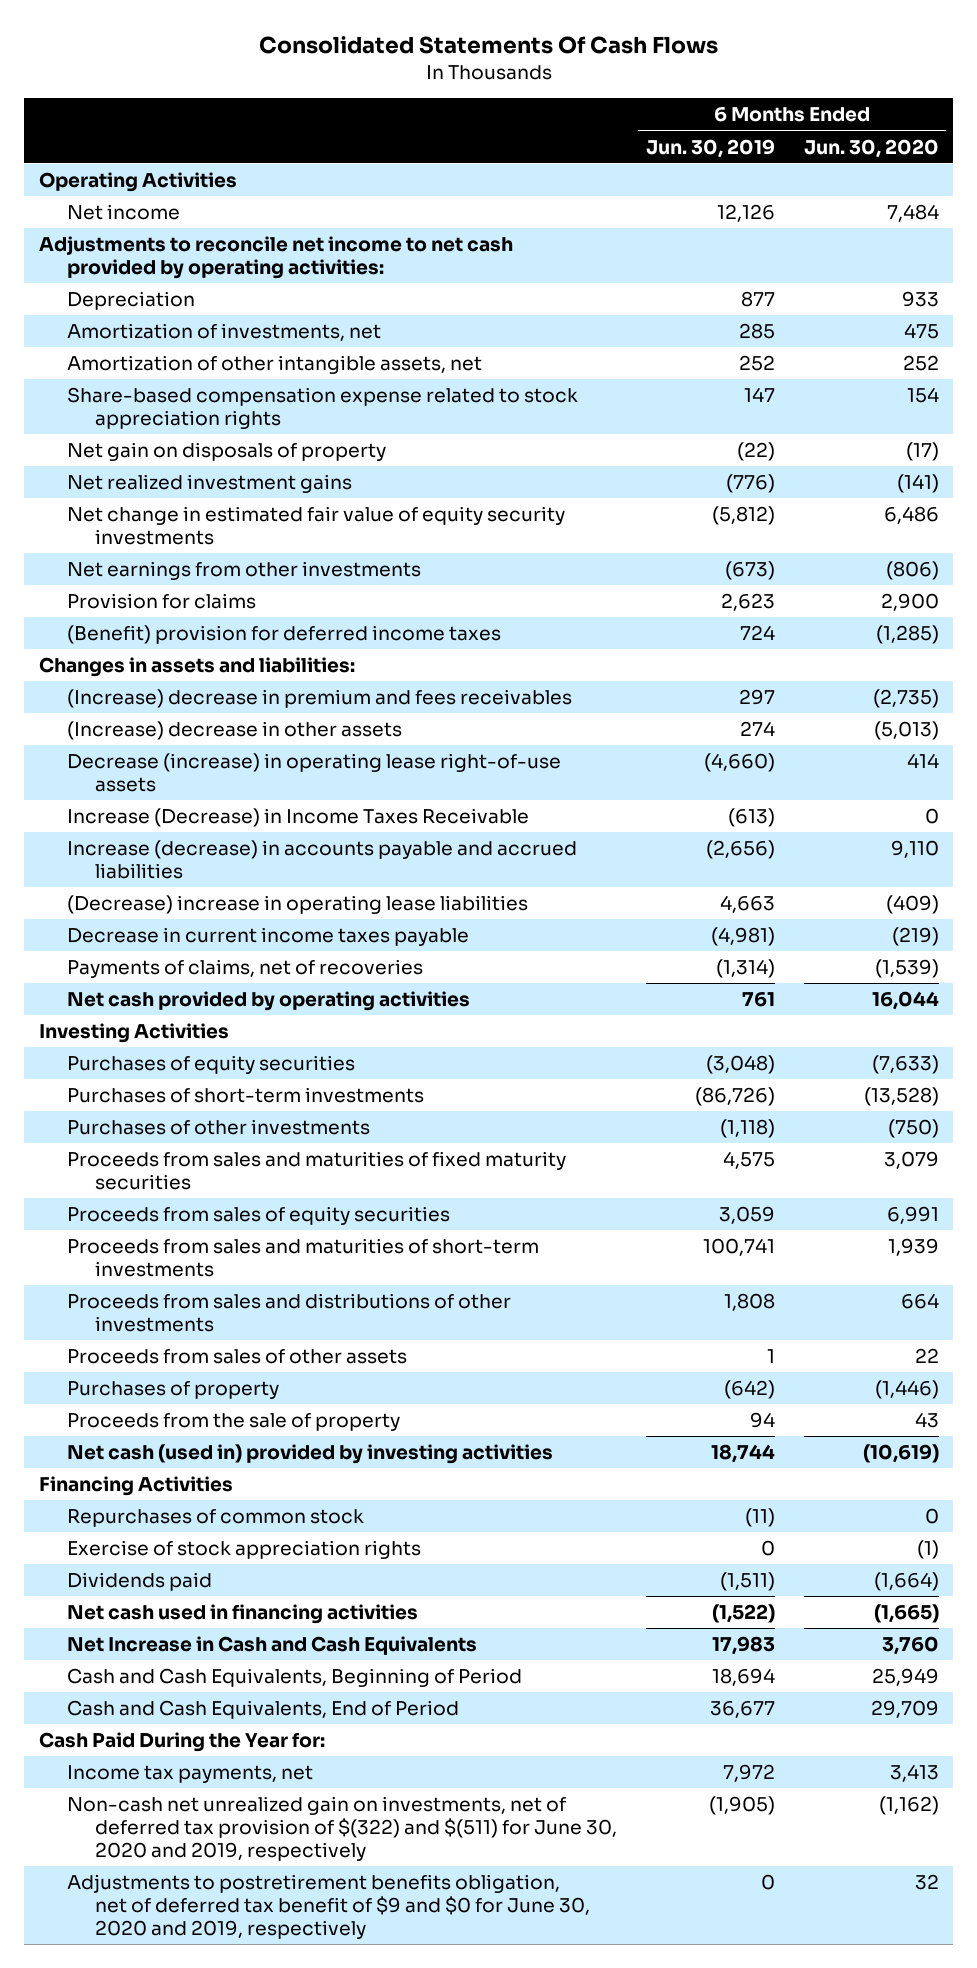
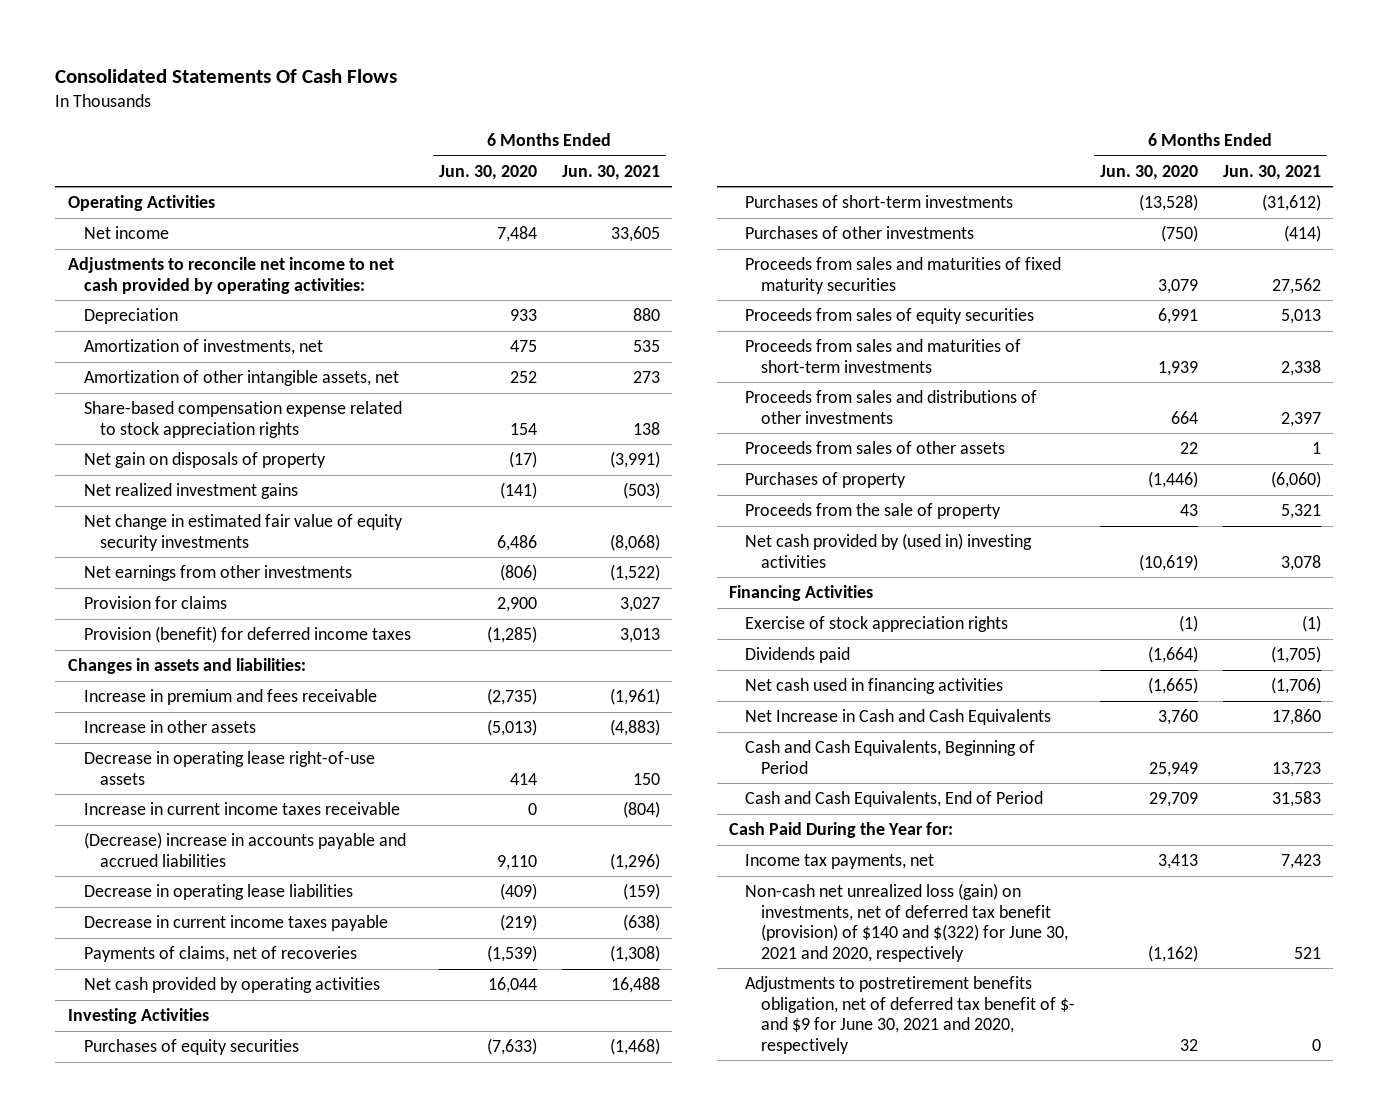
- | 6 Months Ended Jun. 30, 2019 | 6 Months Ended Jun. 30, 2020
+ | 6 Months Ended Jun. 30, 2020 | 6 Months Ended Jun. 30, 2021
- (Benefit) provision for deferred income taxes | 724 | (1,285)
+ Provision (benefit) for deferred income taxes | (1,285) | 3,013
- (Increase) decrease in premium and fees receivables | 297 | (2,735)
- (Increase) decrease in other assets | 274 | (5,013)
- Decrease (increase) in operating lease right-of-use assets | (4,660) | 414
- Increase (Decrease) in Income Taxes Receivable | (613) | 0
- Increase (decrease) in accounts payable and accrued liabilities | (2,656) | 9,110
- (Decrease) increase in operating lease liabilities | 4,663 | (409)
+ Increase in premium and fees receivable | (2,735) | (1,961)
+ Increase in other assets | (5,013) | (4,883)
+ Decrease in operating lease right-of-use assets | 414 | 150
+ Increase in current income taxes receivable | 0 | (804)
+ (Decrease) increase in accounts payable and accrued liabilities | 9,110 | (1,296)
+ Decrease in operating lease liabilities | (409) | (159)
- Net cash (used in) provided by investing activities | 18,744 | (10,619)
+ Net cash provided by (used in) investing activities | (10,619) | 3,078
- Repurchases of common stock | (11) | 0
- Non-cash net unrealized gain on investments, net of deferred tax provision of $(322) and $(511) for June 30, 2020 and 2019, respectively | (1,905) | (1,162)
- Adjustments to postretirement benefits obligation, net of deferred tax benefit of $9 and $0 for June 30, 2020 and 2019, respectively | 0 | 32
+ Non-cash net unrealized loss (gain) on investments, net of deferred tax benefit (provision) of $140 and $(322) for June 30, 2021 and 2020, respectively | (1,162) | 521
+ Adjustments to postretirement benefits obligation, net of deferred tax benefit of $- and $9 for June 30, 2021 and 2020, respectively | 32 | 0

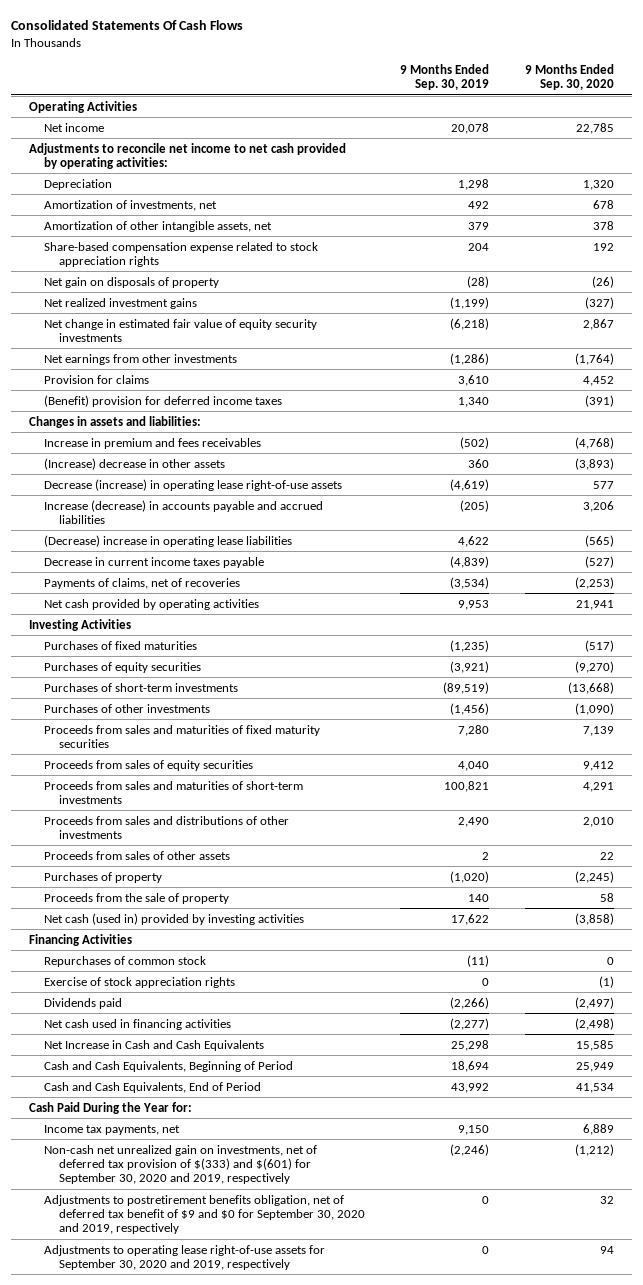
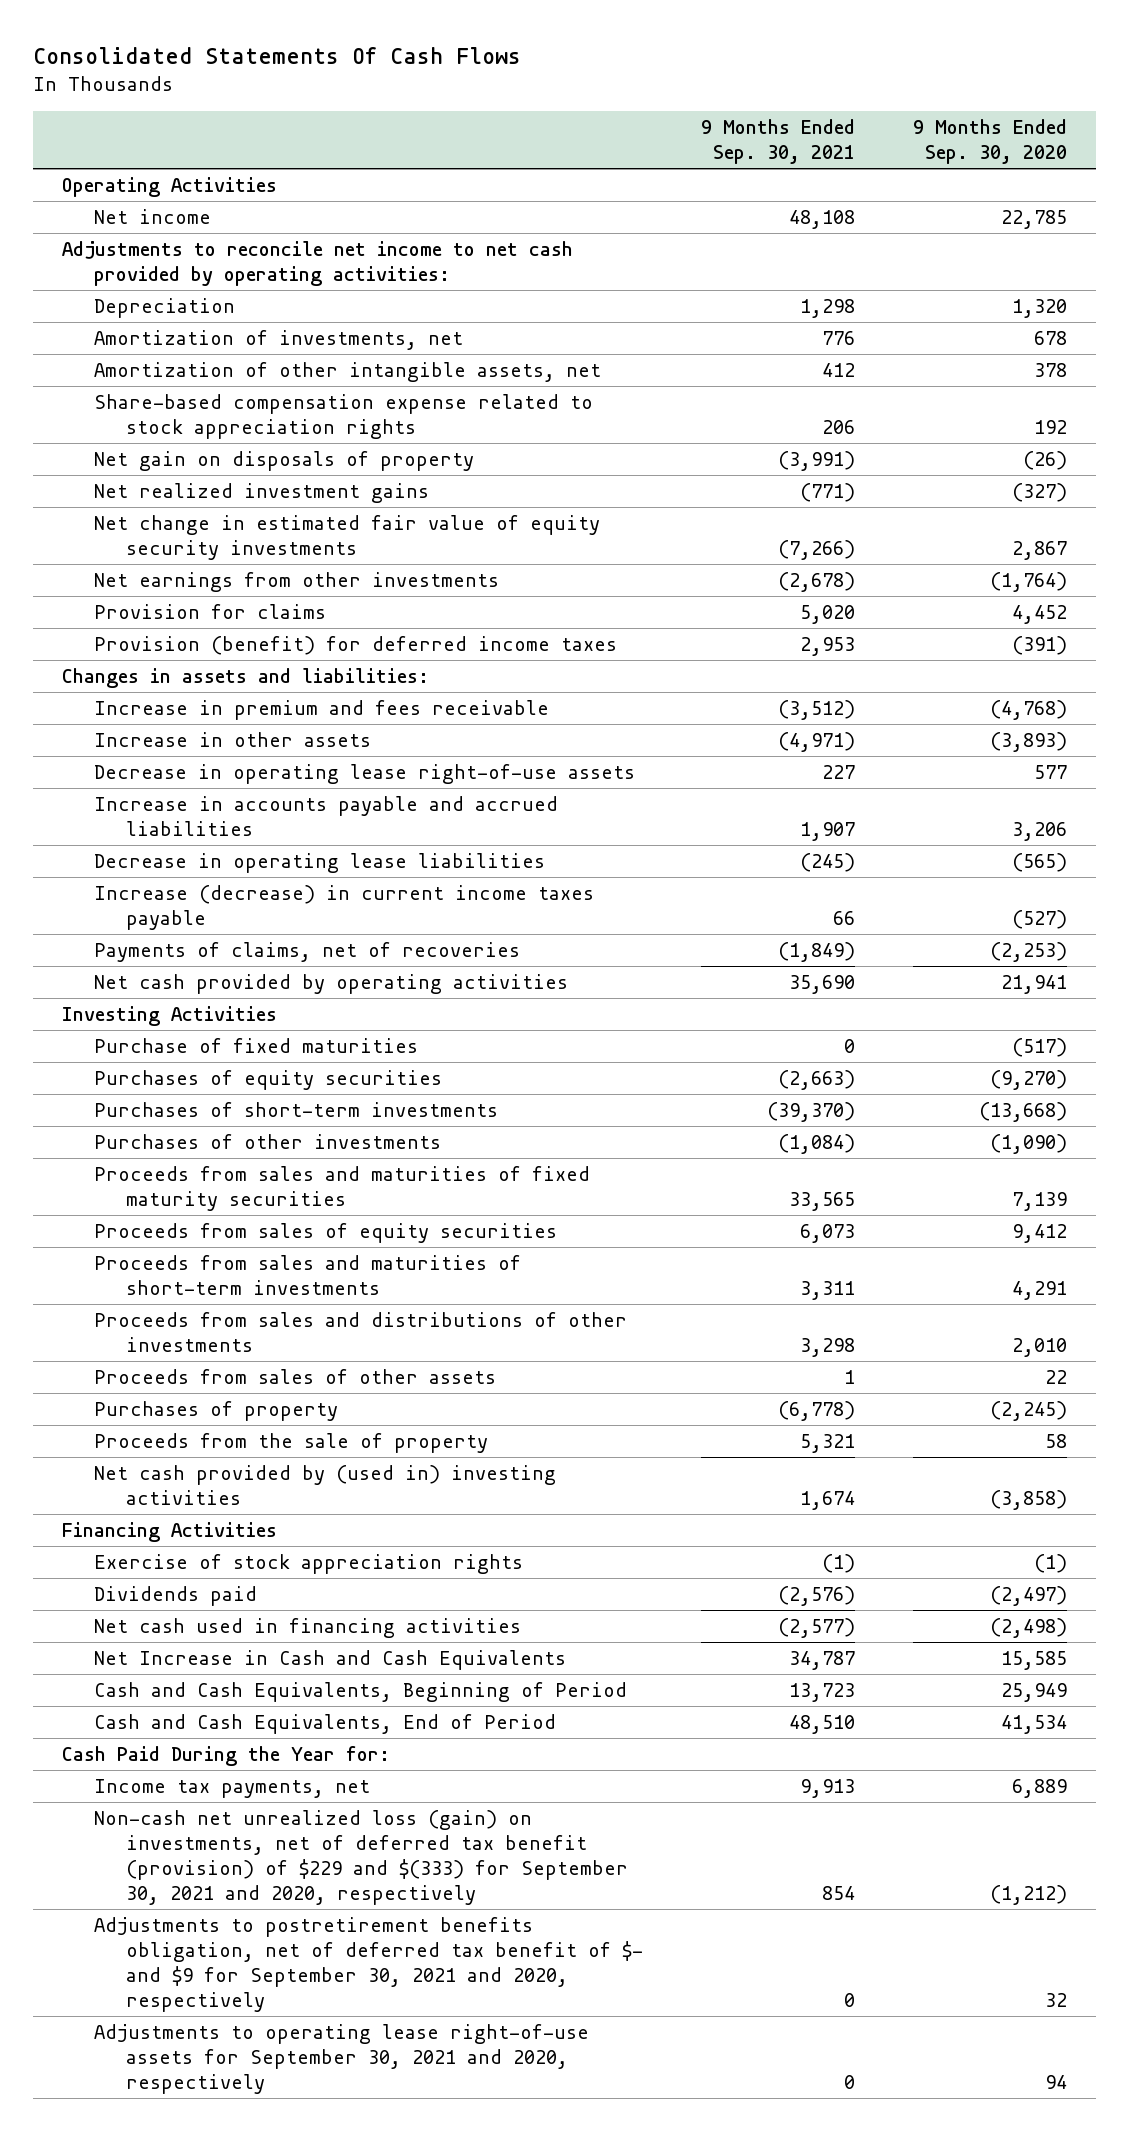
- | 9 Months Ended Sep. 30, 2019 | 9 Months Ended Sep. 30, 2020
+ | 9 Months Ended Sep. 30, 2021 | 9 Months Ended Sep. 30, 2020
- (Benefit) provision for deferred income taxes | 1,340 | (391)
+ Provision (benefit) for deferred income taxes | 2,953 | (391)
- Increase in premium and fees receivables | (502) | (4,768)
- (Increase) decrease in other assets | 360 | (3,893)
- Decrease (increase) in operating lease right-of-use assets | (4,619) | 577
- Increase (decrease) in accounts payable and accrued liabilities | (205) | 3,206
- (Decrease) increase in operating lease liabilities | 4,622 | (565)
- Decrease in current income taxes payable | (4,839) | (527)
+ Increase in premium and fees receivable | (3,512) | (4,768)
+ Increase in other assets | (4,971) | (3,893)
+ Decrease in operating lease right-of-use assets | 227 | 577
+ Increase in accounts payable and accrued liabilities | 1,907 | 3,206
+ Decrease in operating lease liabilities | (245) | (565)
+ Increase (decrease) in current income taxes payable | 66 | (527)
- Purchases of fixed maturities | (1,235) | (517)
+ Purchase of fixed maturities | 0 | (517)
- Net cash (used in) provided by investing activities | 17,622 | (3,858)
+ Net cash provided by (used in) investing activities | 1,674 | (3,858)
- Repurchases of common stock | (11) | 0
- Non-cash net unrealized gain on investments, net of deferred tax provision of $(333) and $(601) for September 30, 2020 and 2019, respectively | (2,246) | (1,212)
- Adjustments to postretirement benefits obligation, net of deferred tax benefit of $9 and $0 for September 30, 2020 and 2019, respectively | 0 | 32
- Adjustments to operating lease right-of-use assets for September 30, 2020 and 2019, respectively | 0 | 94
+ Non-cash net unrealized loss (gain) on investments, net of deferred tax benefit (provision) of $229 and $(333) for September 30, 2021 and 2020, respectively | 854 | (1,212)
+ Adjustments to postretirement benefits obligation, net of deferred tax benefit of $- and $9 for September 30, 2021 and 2020, respectively | 0 | 32
+ Adjustments to operating lease right-of-use assets for September 30, 2021 and 2020, respectively | 0 | 94

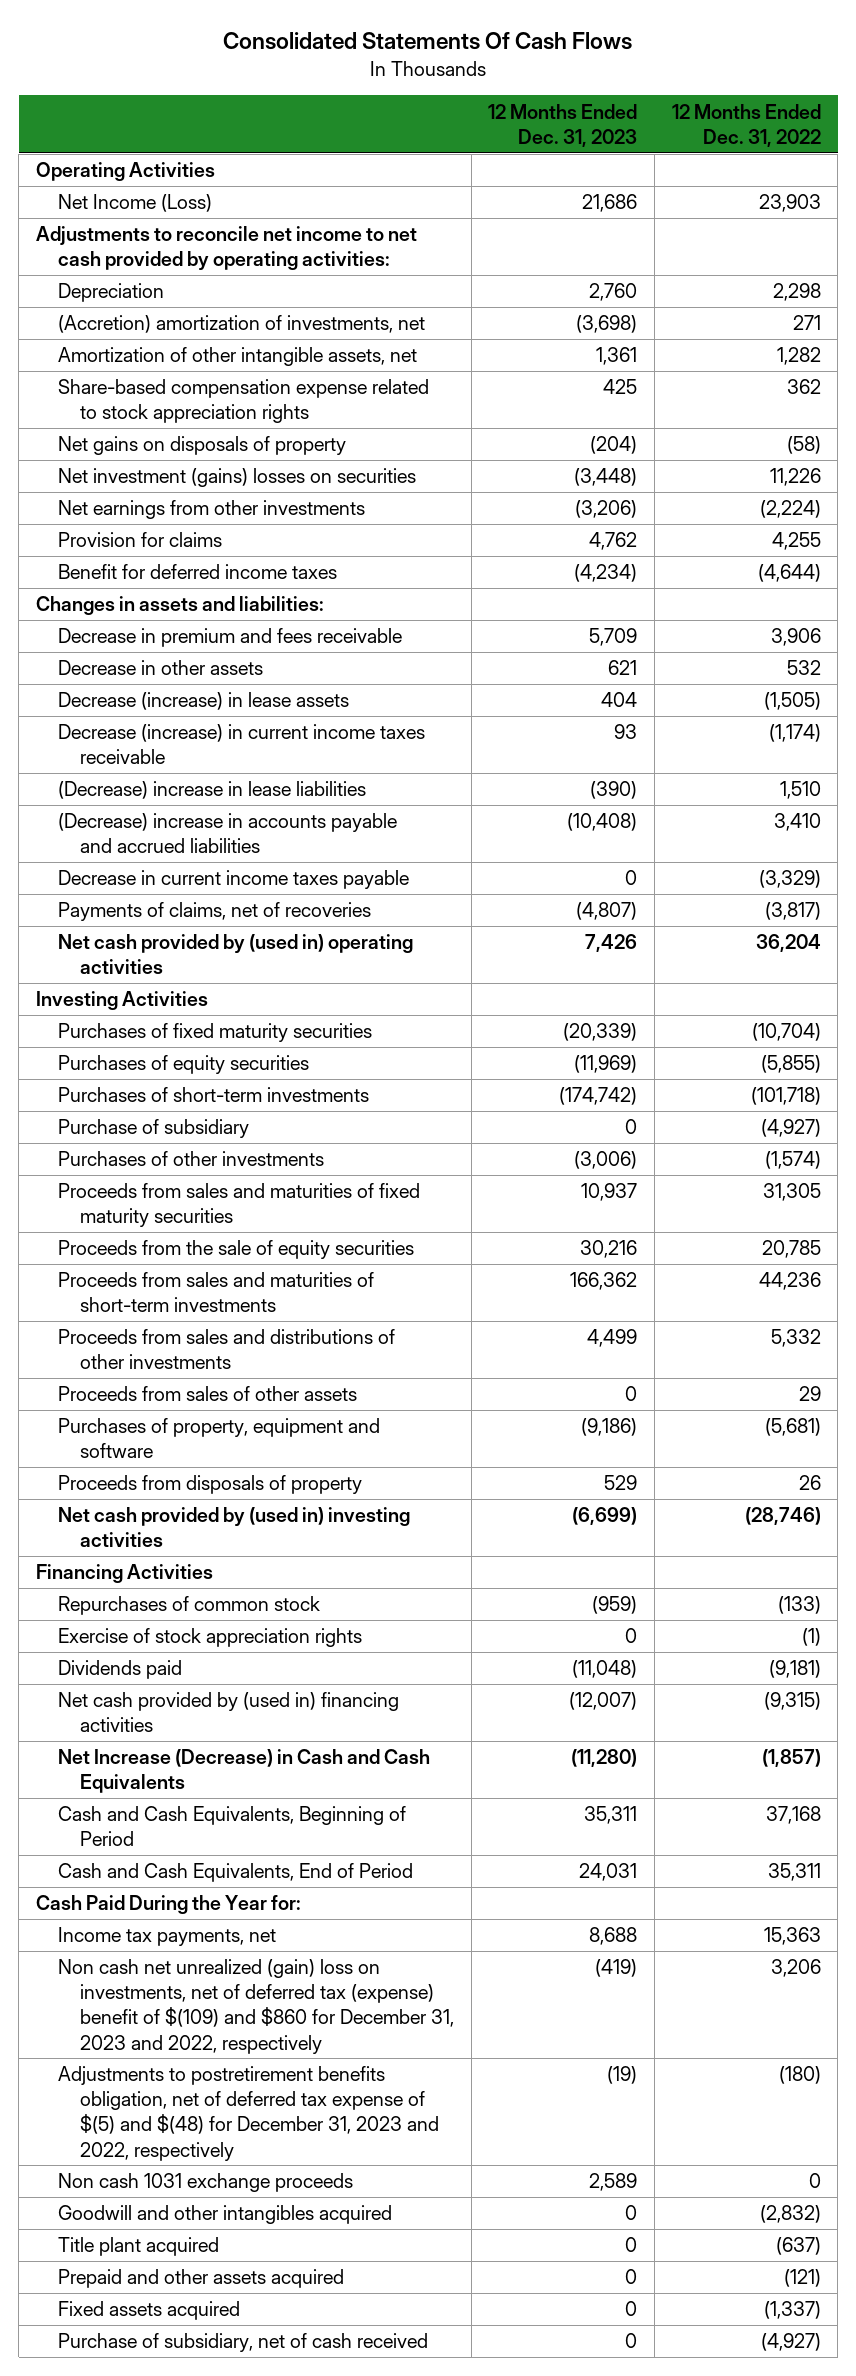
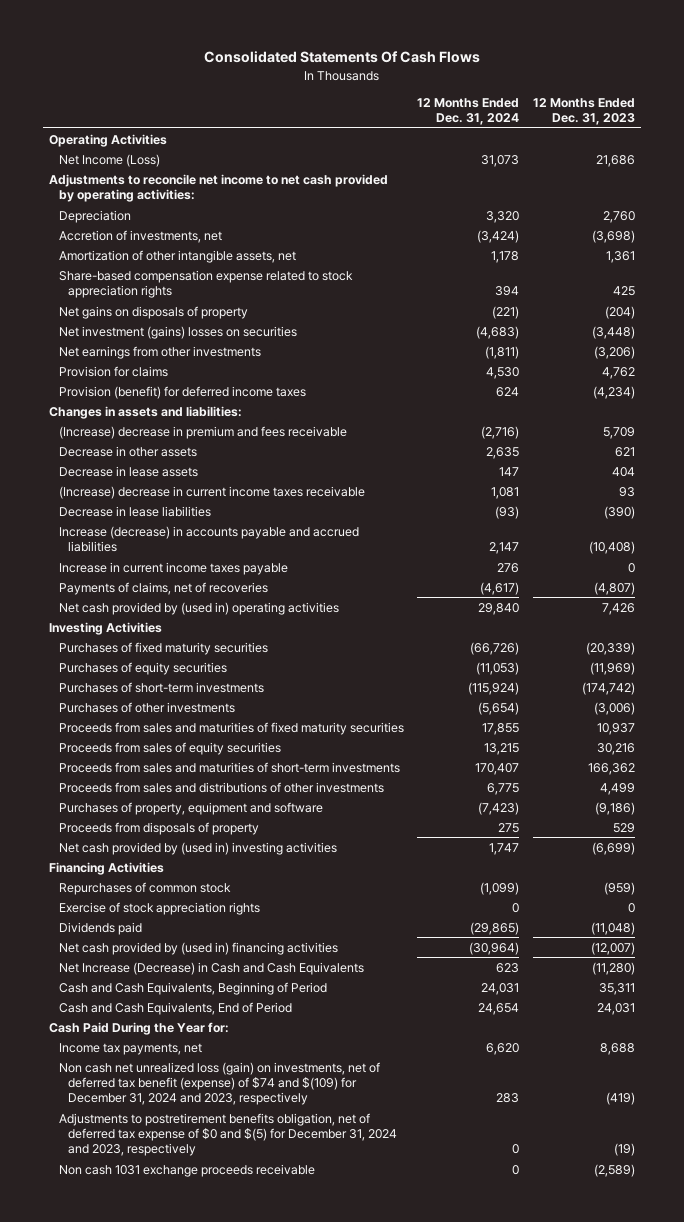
- | 12 Months Ended Dec. 31, 2023 | 12 Months Ended Dec. 31, 2022
+ | 12 Months Ended Dec. 31, 2024 | 12 Months Ended Dec. 31, 2023
- (Accretion) amortization of investments, net | (3,698) | 271
+ Accretion of investments, net | (3,424) | (3,698)
- Benefit for deferred income taxes | (4,234) | (4,644)
+ Provision (benefit) for deferred income taxes | 624 | (4,234)
- Decrease in premium and fees receivable | 5,709 | 3,906
+ (Increase) decrease in premium and fees receivable | (2,716) | 5,709
- Decrease (increase) in lease assets | 404 | (1,505)
- Decrease (increase) in current income taxes receivable | 93 | (1,174)
- (Decrease) increase in lease liabilities | (390) | 1,510
- (Decrease) increase in accounts payable and accrued liabilities | (10,408) | 3,410
- Decrease in current income taxes payable | 0 | (3,329)
+ Decrease in lease assets | 147 | 404
+ (Increase) decrease in current income taxes receivable | 1,081 | 93
+ Decrease in lease liabilities | (93) | (390)
+ Increase (decrease) in accounts payable and accrued liabilities | 2,147 | (10,408)
+ Increase in current income taxes payable | 276 | 0
- Purchase of subsidiary | 0 | (4,927)
- Proceeds from the sale of equity securities | 30,216 | 20,785
+ Proceeds from sales of equity securities | 13,215 | 30,216
- Proceeds from sales of other assets | 0 | 29
- Non cash net unrealized (gain) loss on investments, net of deferred tax (expense) benefit of $(109) and $860 for December 31, 2023 and 2022, respectively | (419) | 3,206
- Adjustments to postretirement benefits obligation, net of deferred tax expense of $(5) and $(48) for December 31, 2023 and 2022, respectively | (19) | (180)
- Non cash 1031 exchange proceeds | 2,589 | 0
- Goodwill and other intangibles acquired | 0 | (2,832)
- Title plant acquired | 0 | (637)
- Prepaid and other assets acquired | 0 | (121)
- Fixed assets acquired | 0 | (1,337)
- Purchase of subsidiary, net of cash received | 0 | (4,927)
+ Non cash net unrealized loss (gain) on investments, net of deferred tax benefit (expense) of $74 and $(109) for December 31, 2024 and 2023, respectively | 283 | (419)
+ Adjustments to postretirement benefits obligation, net of deferred tax expense of $0 and $(5) for December 31, 2024 and 2023, respectively | 0 | (19)
+ Non cash 1031 exchange proceeds receivable | 0 | (2,589)

